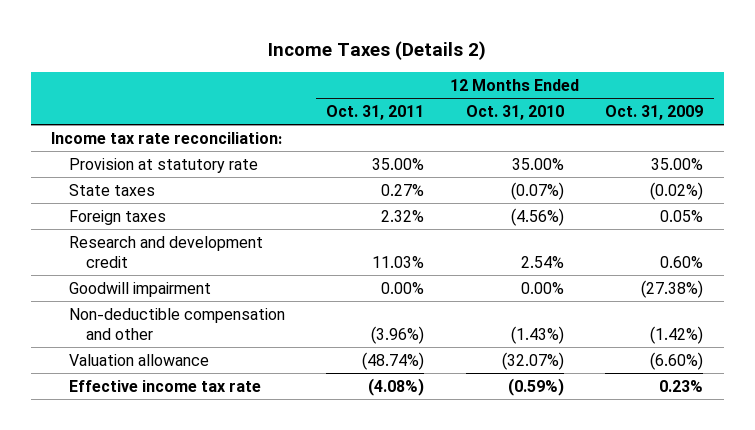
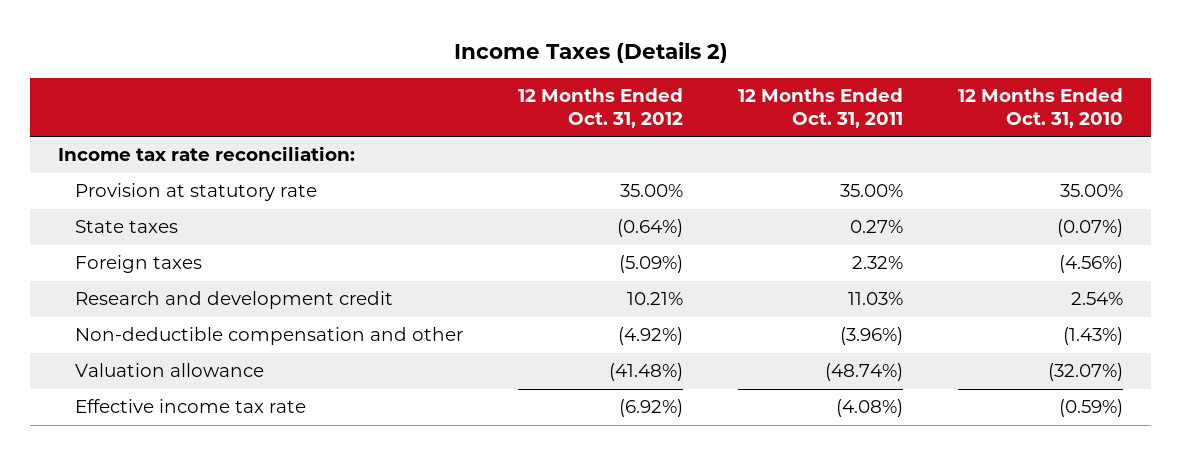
- | 12 Months Ended Oct. 31, 2011 | 12 Months Ended Oct. 31, 2010 | 12 Months Ended Oct. 31, 2009
+ | 12 Months Ended Oct. 31, 2012 | 12 Months Ended Oct. 31, 2011 | 12 Months Ended Oct. 31, 2010
- Goodwill impairment | 0.00% | 0.00% | (27.38%)

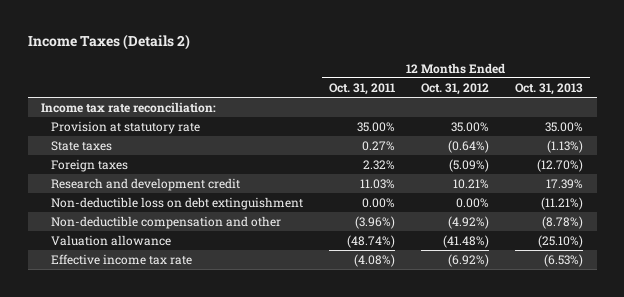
- | 12 Months Ended Oct. 31, 2012 | 12 Months Ended Oct. 31, 2011 | 12 Months Ended Oct. 31, 2010
+ | 12 Months Ended Oct. 31, 2011 | 12 Months Ended Oct. 31, 2012 | 12 Months Ended Oct. 31, 2013
+ Non-deductible loss on debt extinguishment | 0.00% | 0.00% | (11.21%)

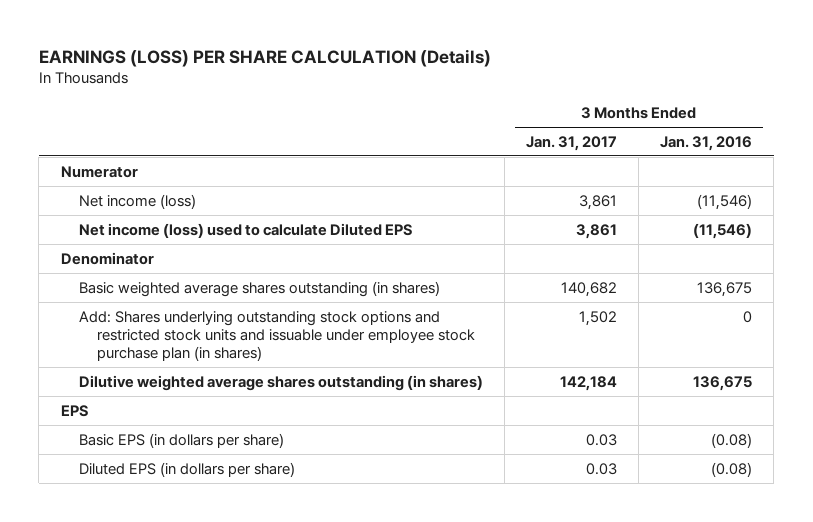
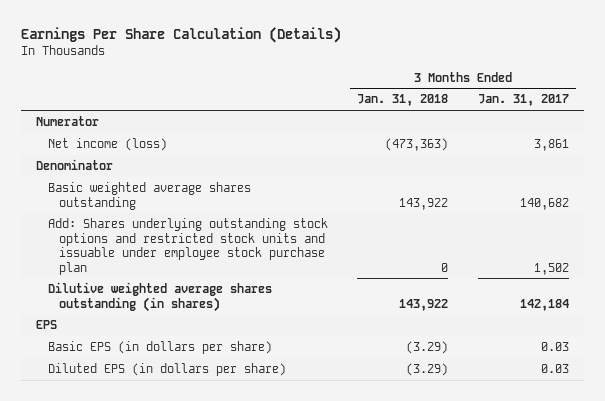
- EARNINGS (LOSS) PER SHARE CALCULATION (Details)
+ Earnings Per Share Calculation (Details)
- | 3 Months Ended Jan. 31, 2017 | 3 Months Ended Jan. 31, 2016
+ | 3 Months Ended Jan. 31, 2018 | 3 Months Ended Jan. 31, 2017
- Net income (loss) used to calculate Diluted EPS | 3,861 | (11,546)
- Basic weighted average shares outstanding (in shares) | 140,682 | 136,675
- Add: Shares underlying outstanding stock options and restricted stock units and issuable under employee stock purchase plan (in shares) | 1,502 | 0
+ Basic weighted average shares outstanding | 143,922 | 140,682
+ Add: Shares underlying outstanding stock options and restricted stock units and issuable under employee stock purchase plan | 0 | 1,502

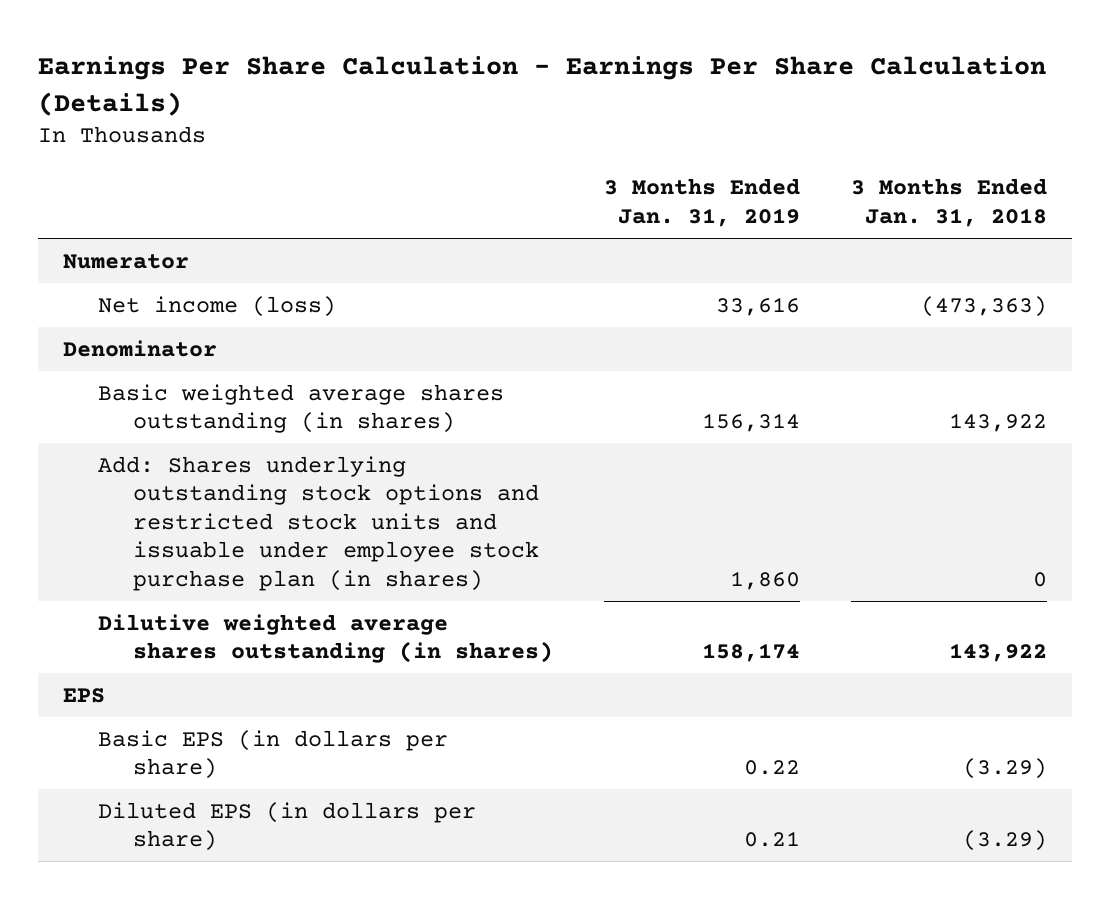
- Earnings Per Share Calculation (Details)
+ Earnings Per Share Calculation - Earnings Per Share Calculation (Details)
- | 3 Months Ended Jan. 31, 2018 | 3 Months Ended Jan. 31, 2017
+ | 3 Months Ended Jan. 31, 2019 | 3 Months Ended Jan. 31, 2018
- Basic weighted average shares outstanding | 143,922 | 140,682
- Add: Shares underlying outstanding stock options and restricted stock units and issuable under employee stock purchase plan | 0 | 1,502
+ Basic weighted average shares outstanding (in shares) | 156,314 | 143,922
+ Add: Shares underlying outstanding stock options and restricted stock units and issuable under employee stock purchase plan (in shares) | 1,860 | 0

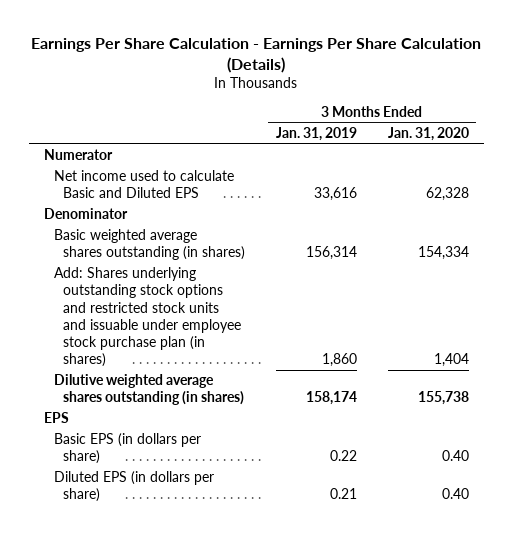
- | 3 Months Ended Jan. 31, 2019 | 3 Months Ended Jan. 31, 2018
+ | 3 Months Ended Jan. 31, 2019 | 3 Months Ended Jan. 31, 2020
- Net income (loss) | 33,616 | (473,363)
+ Net income used to calculate Basic and Diluted EPS | 33,616 | 62,328

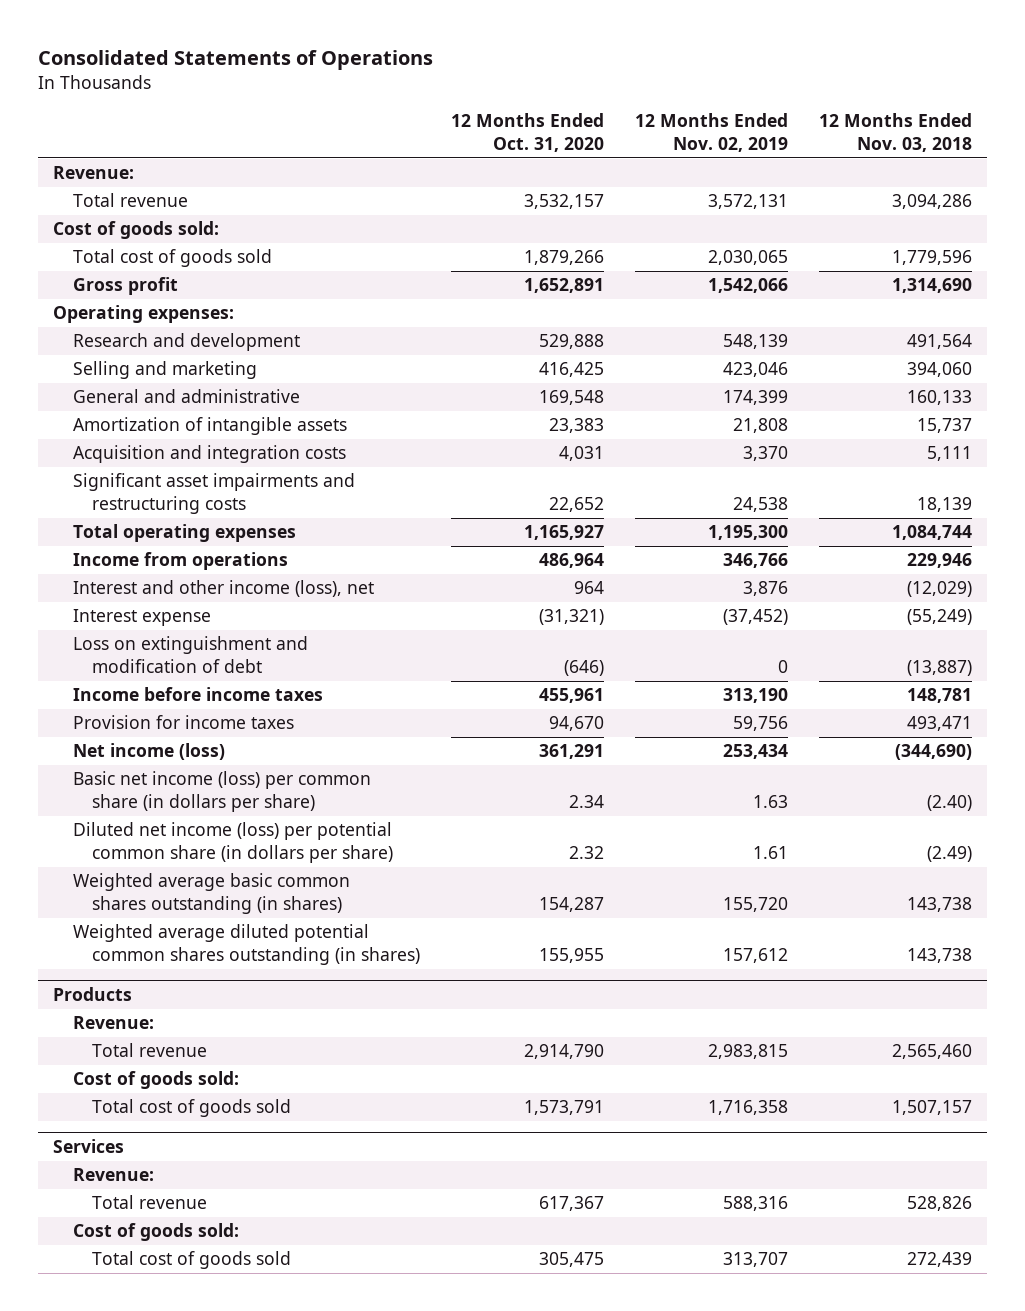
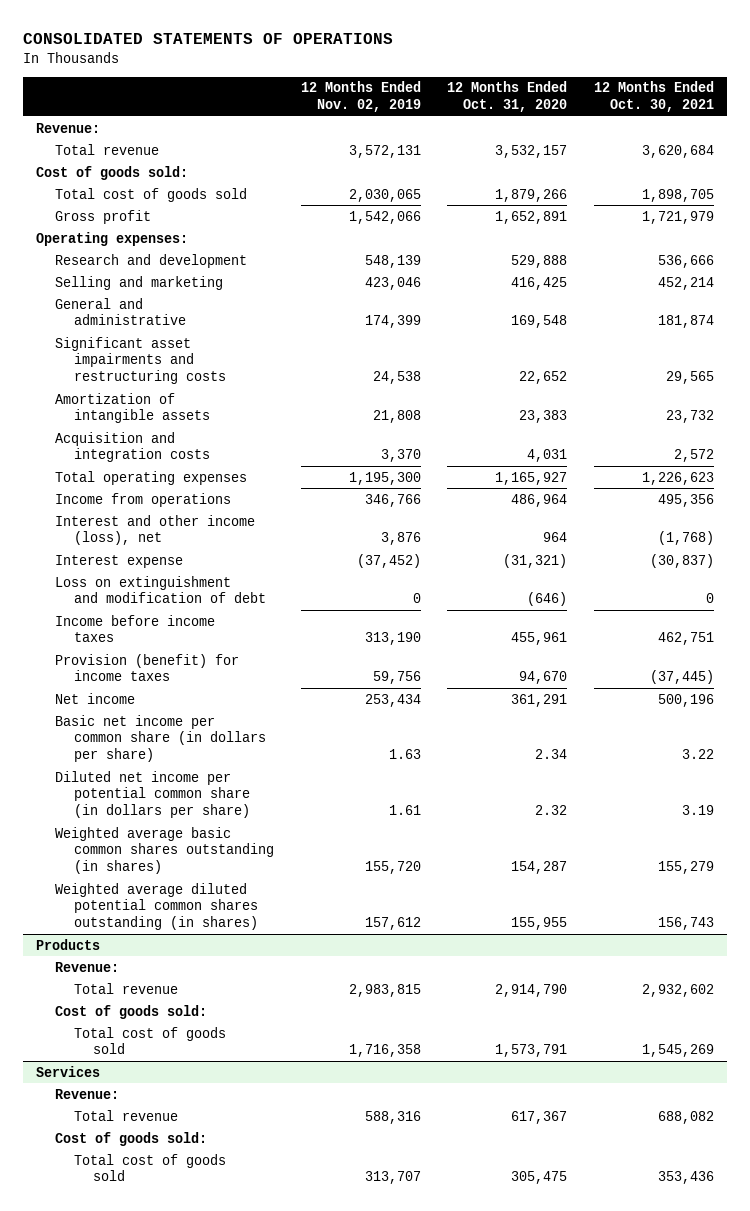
- Consolidated Statements of Operations
+ CONSOLIDATED STATEMENTS OF OPERATIONS
- | 12 Months Ended Oct. 31, 2020 | 12 Months Ended Nov. 02, 2019 | 12 Months Ended Nov. 03, 2018
+ | 12 Months Ended Nov. 02, 2019 | 12 Months Ended Oct. 31, 2020 | 12 Months Ended Oct. 30, 2021
moved up: Significant asset impairments and restructuring costs | 24,538 | 22,652 | 29,565
- Provision for income taxes | 94,670 | 59,756 | 493,471
- Net income (loss) | 361,291 | 253,434 | (344,690)
- Basic net income (loss) per common share (in dollars per share) | 2.34 | 1.63 | (2.40)
- Diluted net income (loss) per potential common share (in dollars per share) | 2.32 | 1.61 | (2.49)
+ Provision (benefit) for income taxes | 59,756 | 94,670 | (37,445)
+ Net income | 253,434 | 361,291 | 500,196
+ Basic net income per common share (in dollars per share) | 1.63 | 2.34 | 3.22
+ Diluted net income per potential common share (in dollars per share) | 1.61 | 2.32 | 3.19

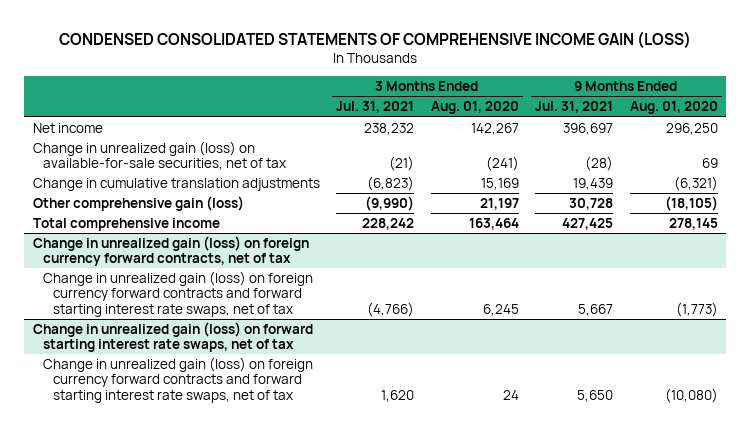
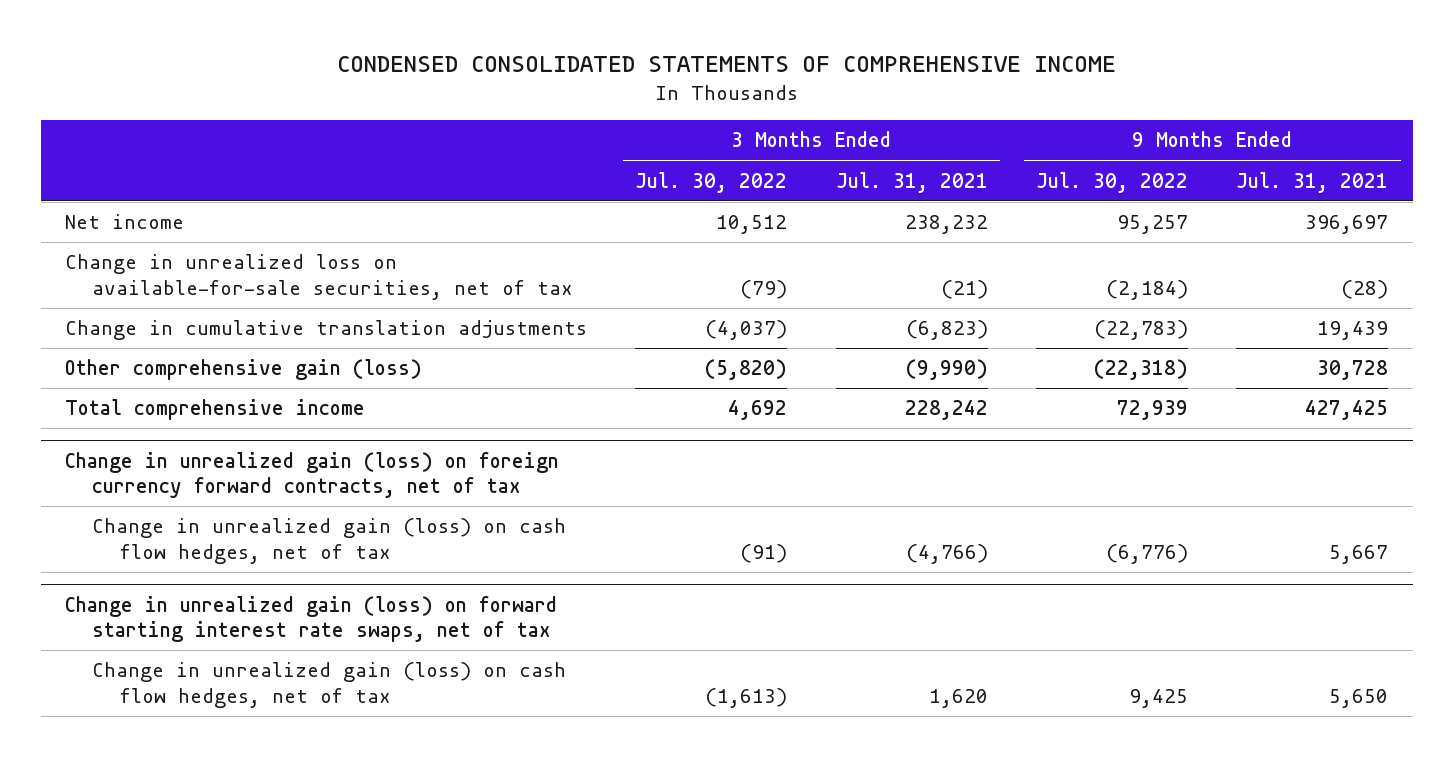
- CONDENSED CONSOLIDATED STATEMENTS OF COMPREHENSIVE INCOME GAIN (LOSS)
+ CONDENSED CONSOLIDATED STATEMENTS OF COMPREHENSIVE INCOME
- | 3 Months Ended Jul. 31, 2021 | 3 Months Ended Aug. 01, 2020 | 9 Months Ended Jul. 31, 2021 | 9 Months Ended Aug. 01, 2020
+ | 3 Months Ended Jul. 30, 2022 | 3 Months Ended Jul. 31, 2021 | 9 Months Ended Jul. 30, 2022 | 9 Months Ended Jul. 31, 2021
- Change in unrealized gain (loss) on available-for-sale securities, net of tax | (21) | (241) | (28) | 69
+ Change in unrealized loss on available-for-sale securities, net of tax | (79) | (21) | (2,184) | (28)
@ Change in unrealized gain (loss) on foreign currency forward contracts, net of tax
- Change in unrealized gain (loss) on foreign currency forward contracts and forward starting interest rate swaps, net of tax | (4,766) | 6,245 | 5,667 | (1,773)
+ Change in unrealized gain (loss) on cash flow hedges, net of tax | (91) | (4,766) | (6,776) | 5,667
@ Change in unrealized gain (loss) on forward starting interest rate swaps, net of tax
- Change in unrealized gain (loss) on foreign currency forward contracts and forward starting interest rate swaps, net of tax | 1,620 | 24 | 5,650 | (10,080)
+ Change in unrealized gain (loss) on cash flow hedges, net of tax | (1,613) | 1,620 | 9,425 | 5,650

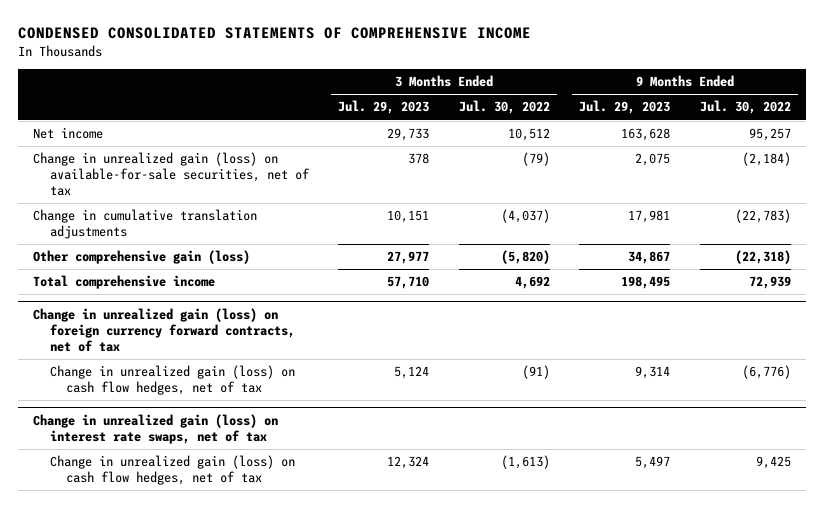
- | 3 Months Ended Jul. 30, 2022 | 3 Months Ended Jul. 31, 2021 | 9 Months Ended Jul. 30, 2022 | 9 Months Ended Jul. 31, 2021
+ | 3 Months Ended Jul. 29, 2023 | 3 Months Ended Jul. 30, 2022 | 9 Months Ended Jul. 29, 2023 | 9 Months Ended Jul. 30, 2022
- Change in unrealized loss on available-for-sale securities, net of tax | (79) | (21) | (2,184) | (28)
+ Change in unrealized gain (loss) on available-for-sale securities, net of tax | 378 | (79) | 2,075 | (2,184)
- Change in unrealized gain (loss) on forward starting interest rate swaps, net of tax
+ Change in unrealized gain (loss) on interest rate swaps, net of tax

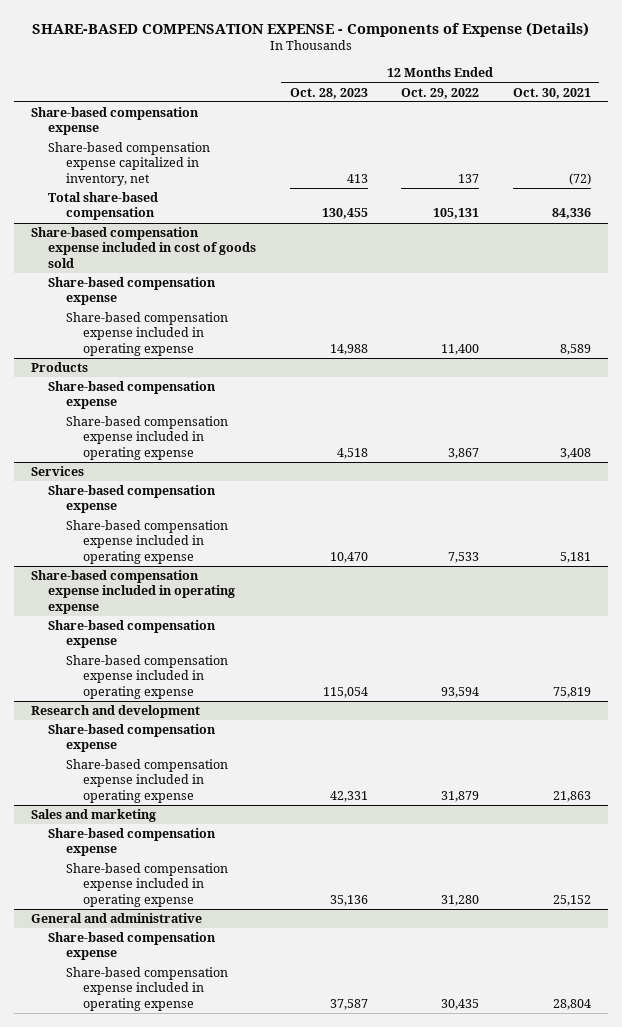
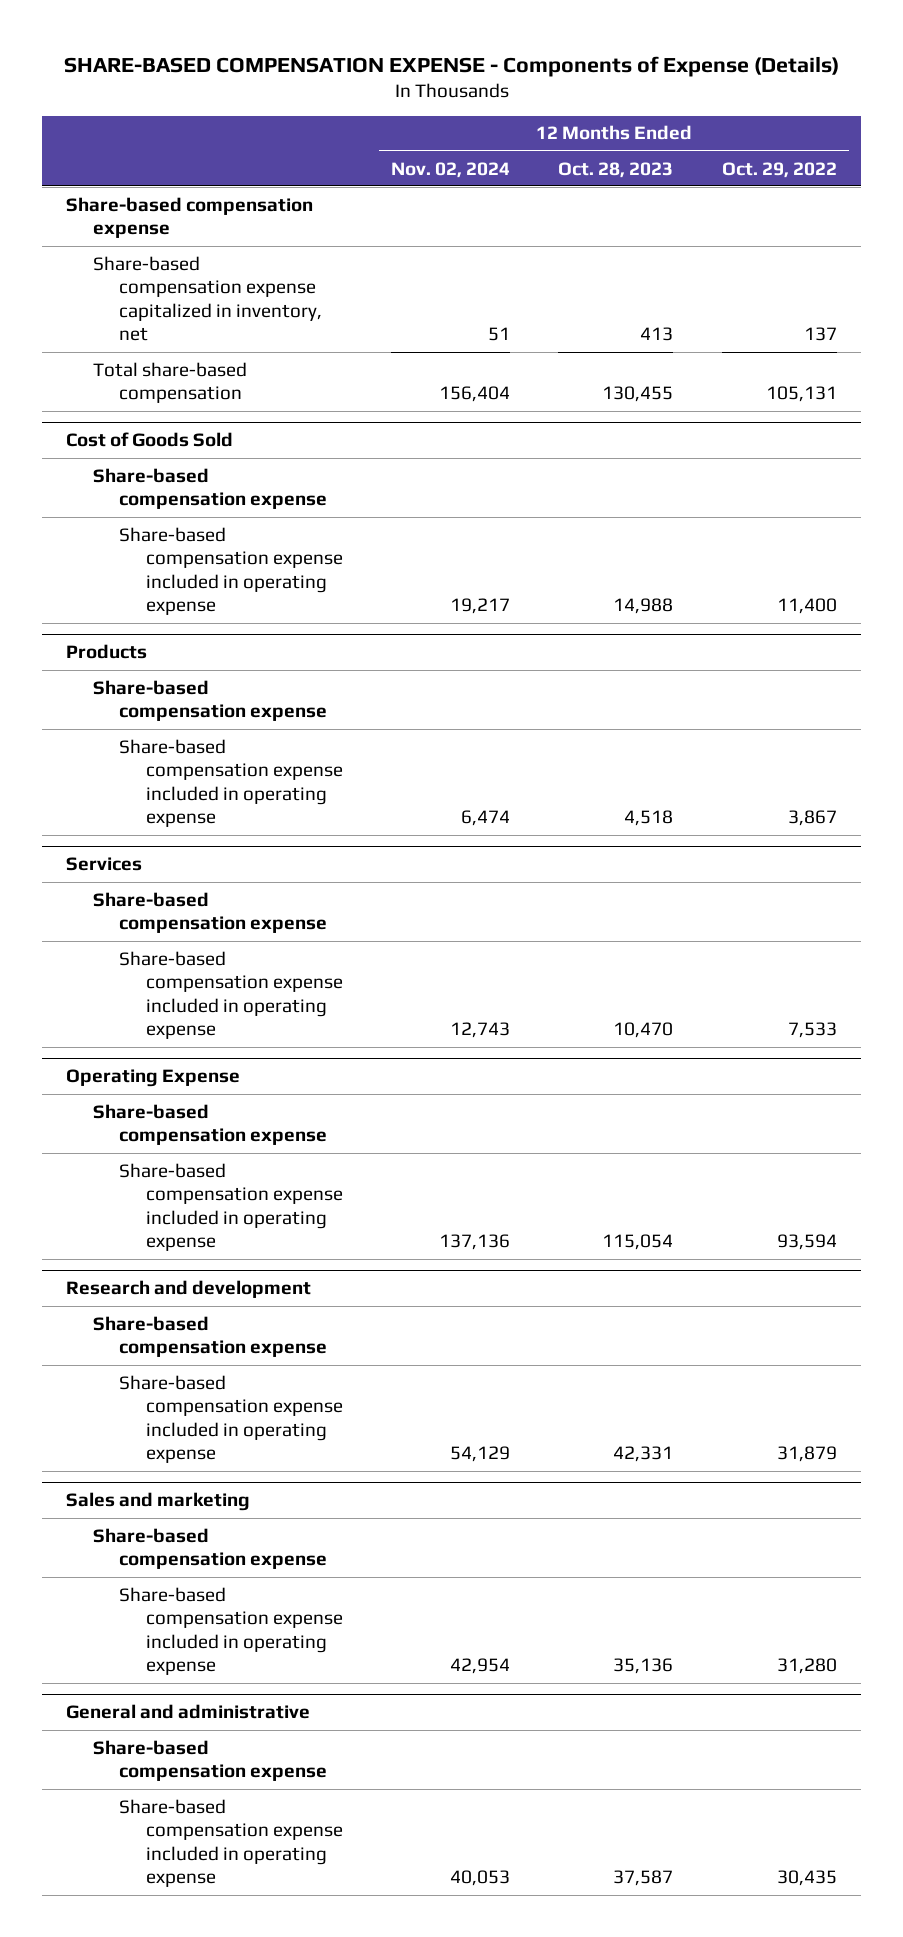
- | 12 Months Ended Oct. 28, 2023 | 12 Months Ended Oct. 29, 2022 | 12 Months Ended Oct. 30, 2021
+ | 12 Months Ended Nov. 02, 2024 | 12 Months Ended Oct. 28, 2023 | 12 Months Ended Oct. 29, 2022
- Share-based compensation expense included in cost of goods sold
+ Cost of Goods Sold
- Share-based compensation expense included in operating expense
+ Operating Expense

